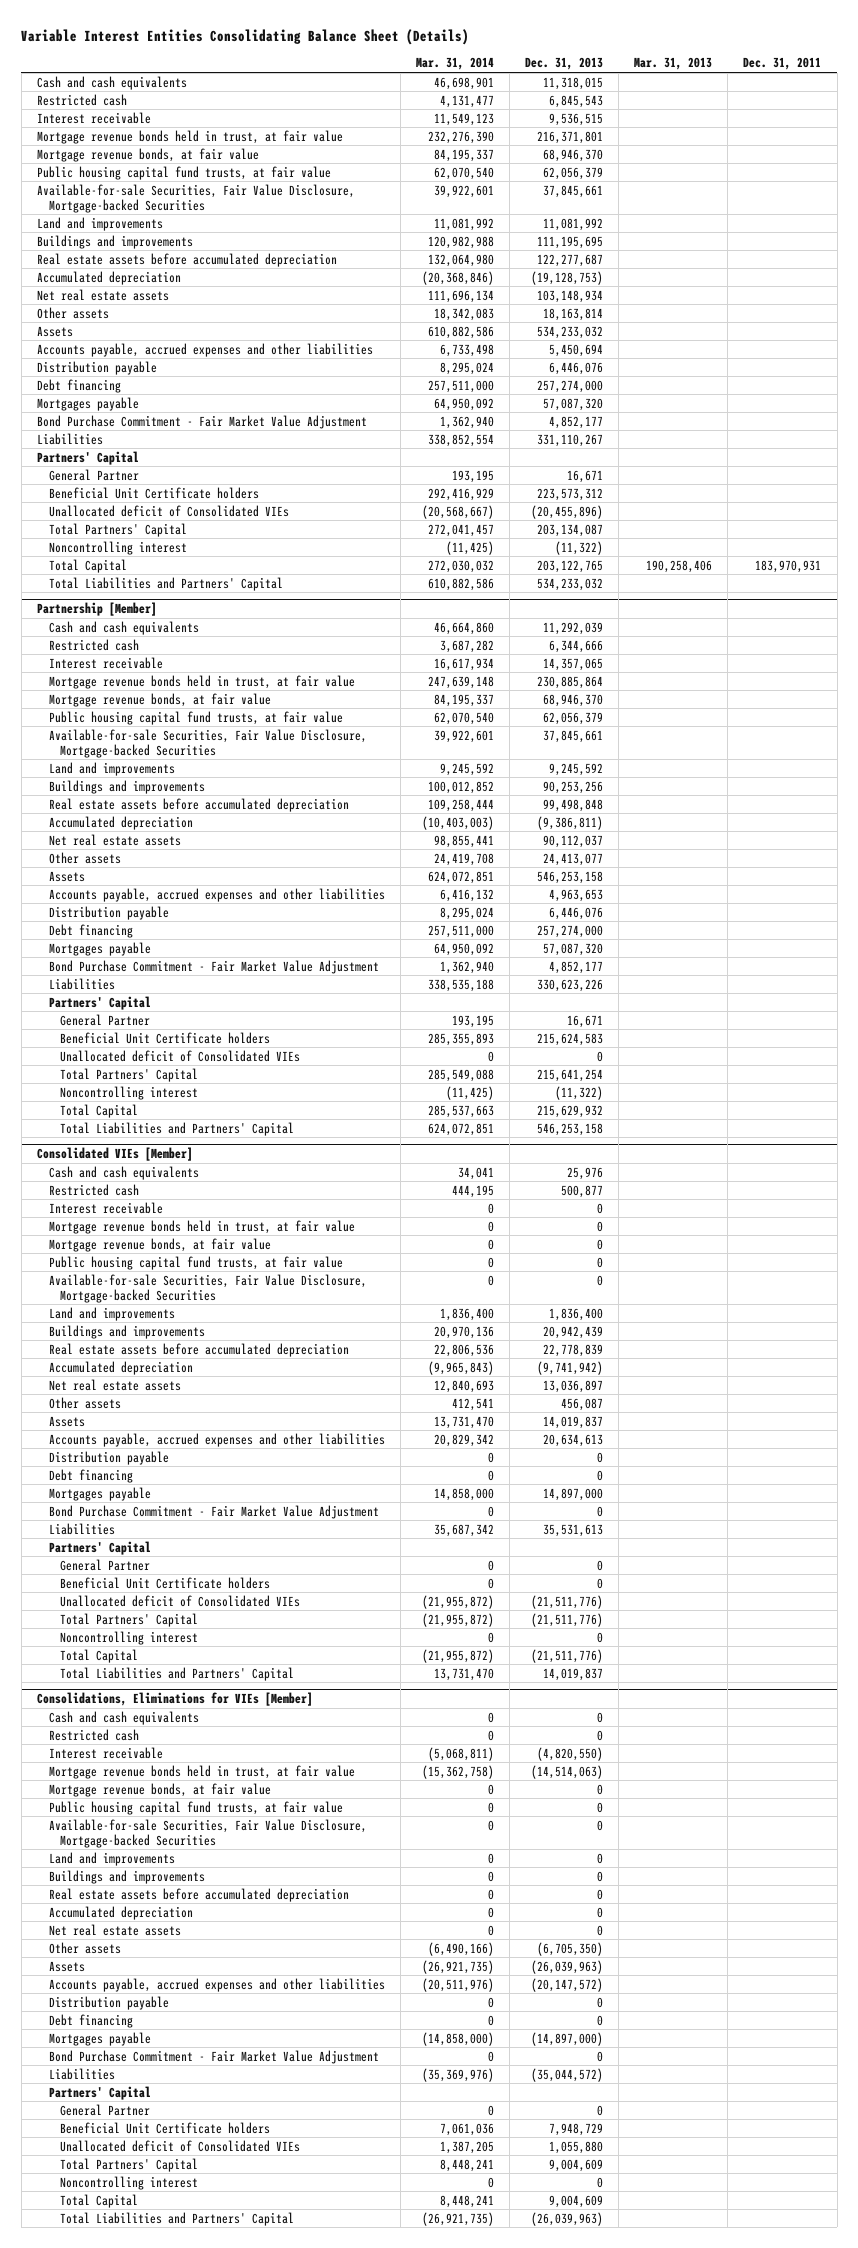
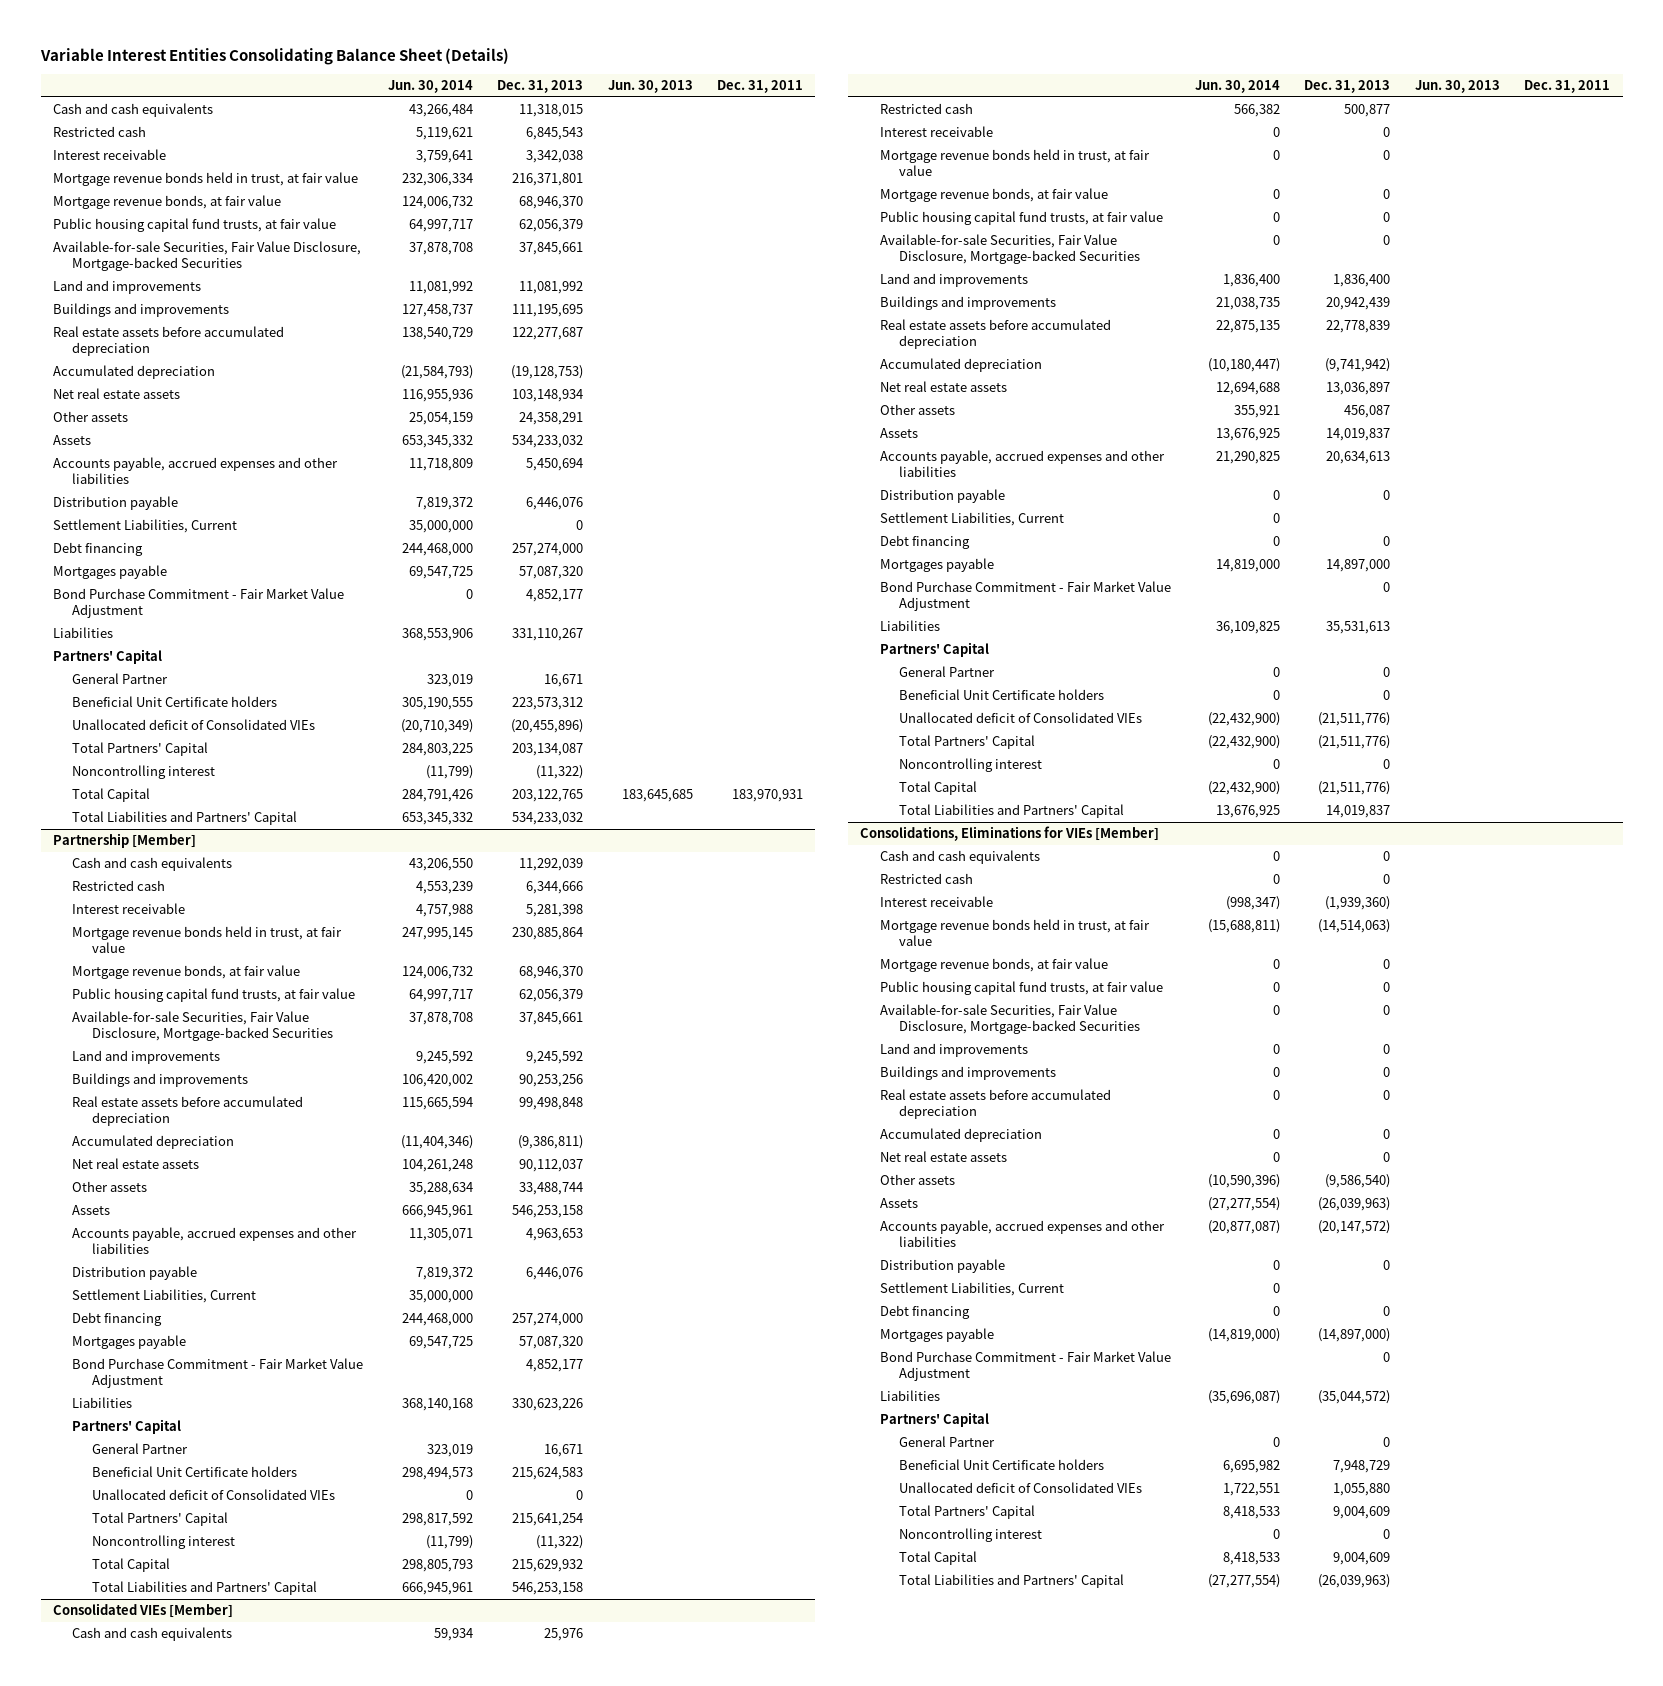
- | Mar. 31, 2014 | Dec. 31, 2013 | Mar. 31, 2013 | Dec. 31, 2011
+ | Jun. 30, 2014 | Dec. 31, 2013 | Jun. 30, 2013 | Dec. 31, 2011
- Interest receivable | 11,549,123 | 9,536,515 | |
+ Interest receivable | 3,759,641 | 3,342,038 | |
- Other assets | 18,342,083 | 18,163,814 | |
+ Other assets | 25,054,159 | 24,358,291 | |
+ Settlement Liabilities, Current | 35,000,000 | 0 | |
@ Partnership [Member]
- Interest receivable | 16,617,934 | 14,357,065 | |
+ Interest receivable | 4,757,988 | 5,281,398 | |
- Other assets | 24,419,708 | 24,413,077 | |
+ Other assets | 35,288,634 | 33,488,744 | |
+ Settlement Liabilities, Current | 35,000,000 | | |
@ Consolidated VIEs [Member]
+ Settlement Liabilities, Current | 0 | | |
@ Consolidations, Eliminations for VIEs [Member]
- Interest receivable | (5,068,811) | (4,820,550) | |
+ Interest receivable | (998,347) | (1,939,360) | |
- Other assets | (6,490,166) | (6,705,350) | |
+ Other assets | (10,590,396) | (9,586,540) | |
+ Settlement Liabilities, Current | 0 | | |

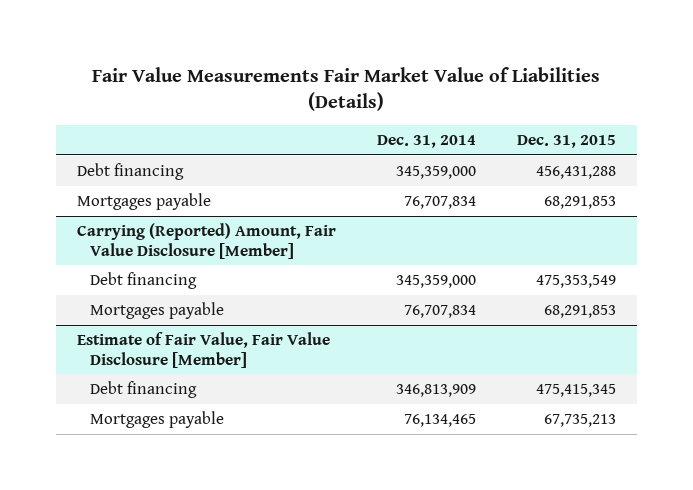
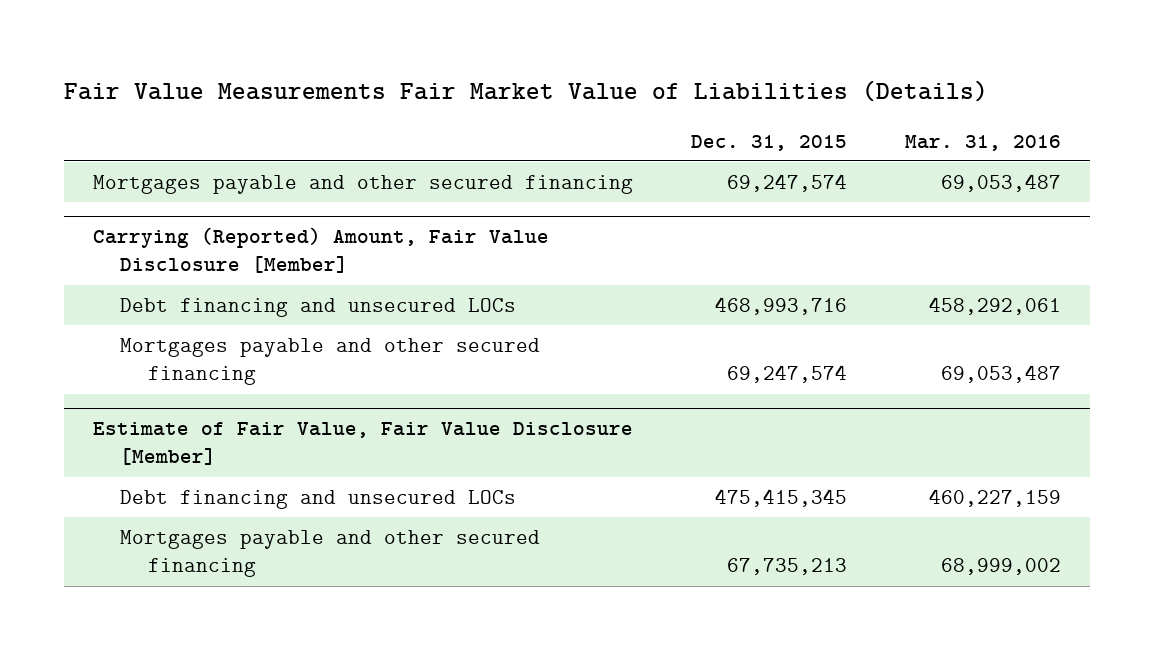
- | Dec. 31, 2014 | Dec. 31, 2015
+ | Dec. 31, 2015 | Mar. 31, 2016
- Debt financing | 345,359,000 | 456,431,288
- Mortgages payable | 76,707,834 | 68,291,853
+ Mortgages payable and other secured financing | 69,247,574 | 69,053,487
@ Carrying (Reported) Amount, Fair Value Disclosure [Member]
- Debt financing | 345,359,000 | 475,353,549
- Mortgages payable | 76,707,834 | 68,291,853
+ Debt financing and unsecured LOCs | 468,993,716 | 458,292,061
+ Mortgages payable and other secured financing | 69,247,574 | 69,053,487
@ Estimate of Fair Value, Fair Value Disclosure [Member]
- Debt financing | 346,813,909 | 475,415,345
- Mortgages payable | 76,134,465 | 67,735,213
+ Debt financing and unsecured LOCs | 475,415,345 | 460,227,159
+ Mortgages payable and other secured financing | 67,735,213 | 68,999,002

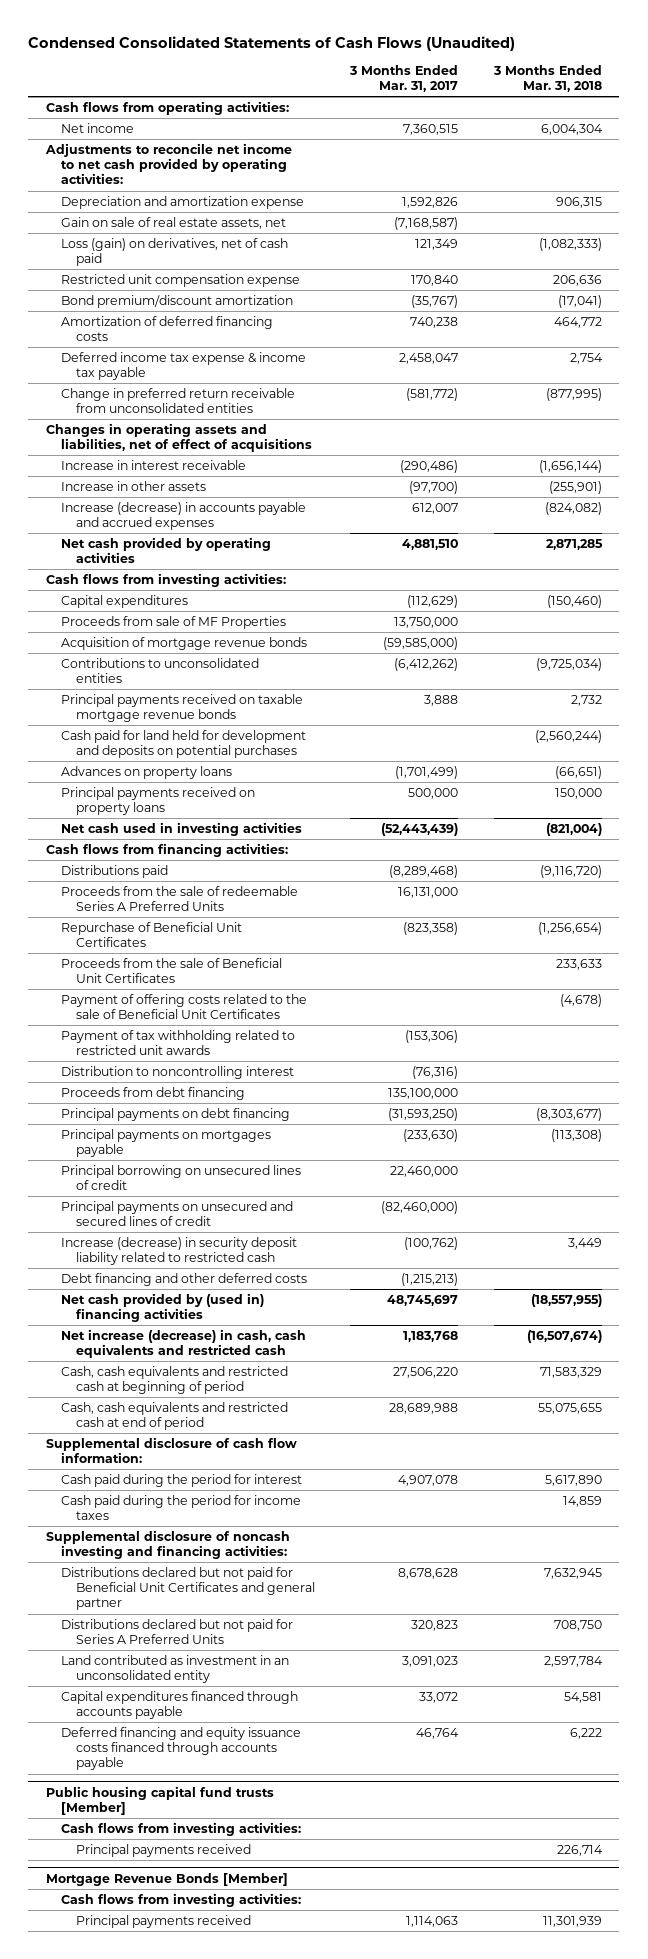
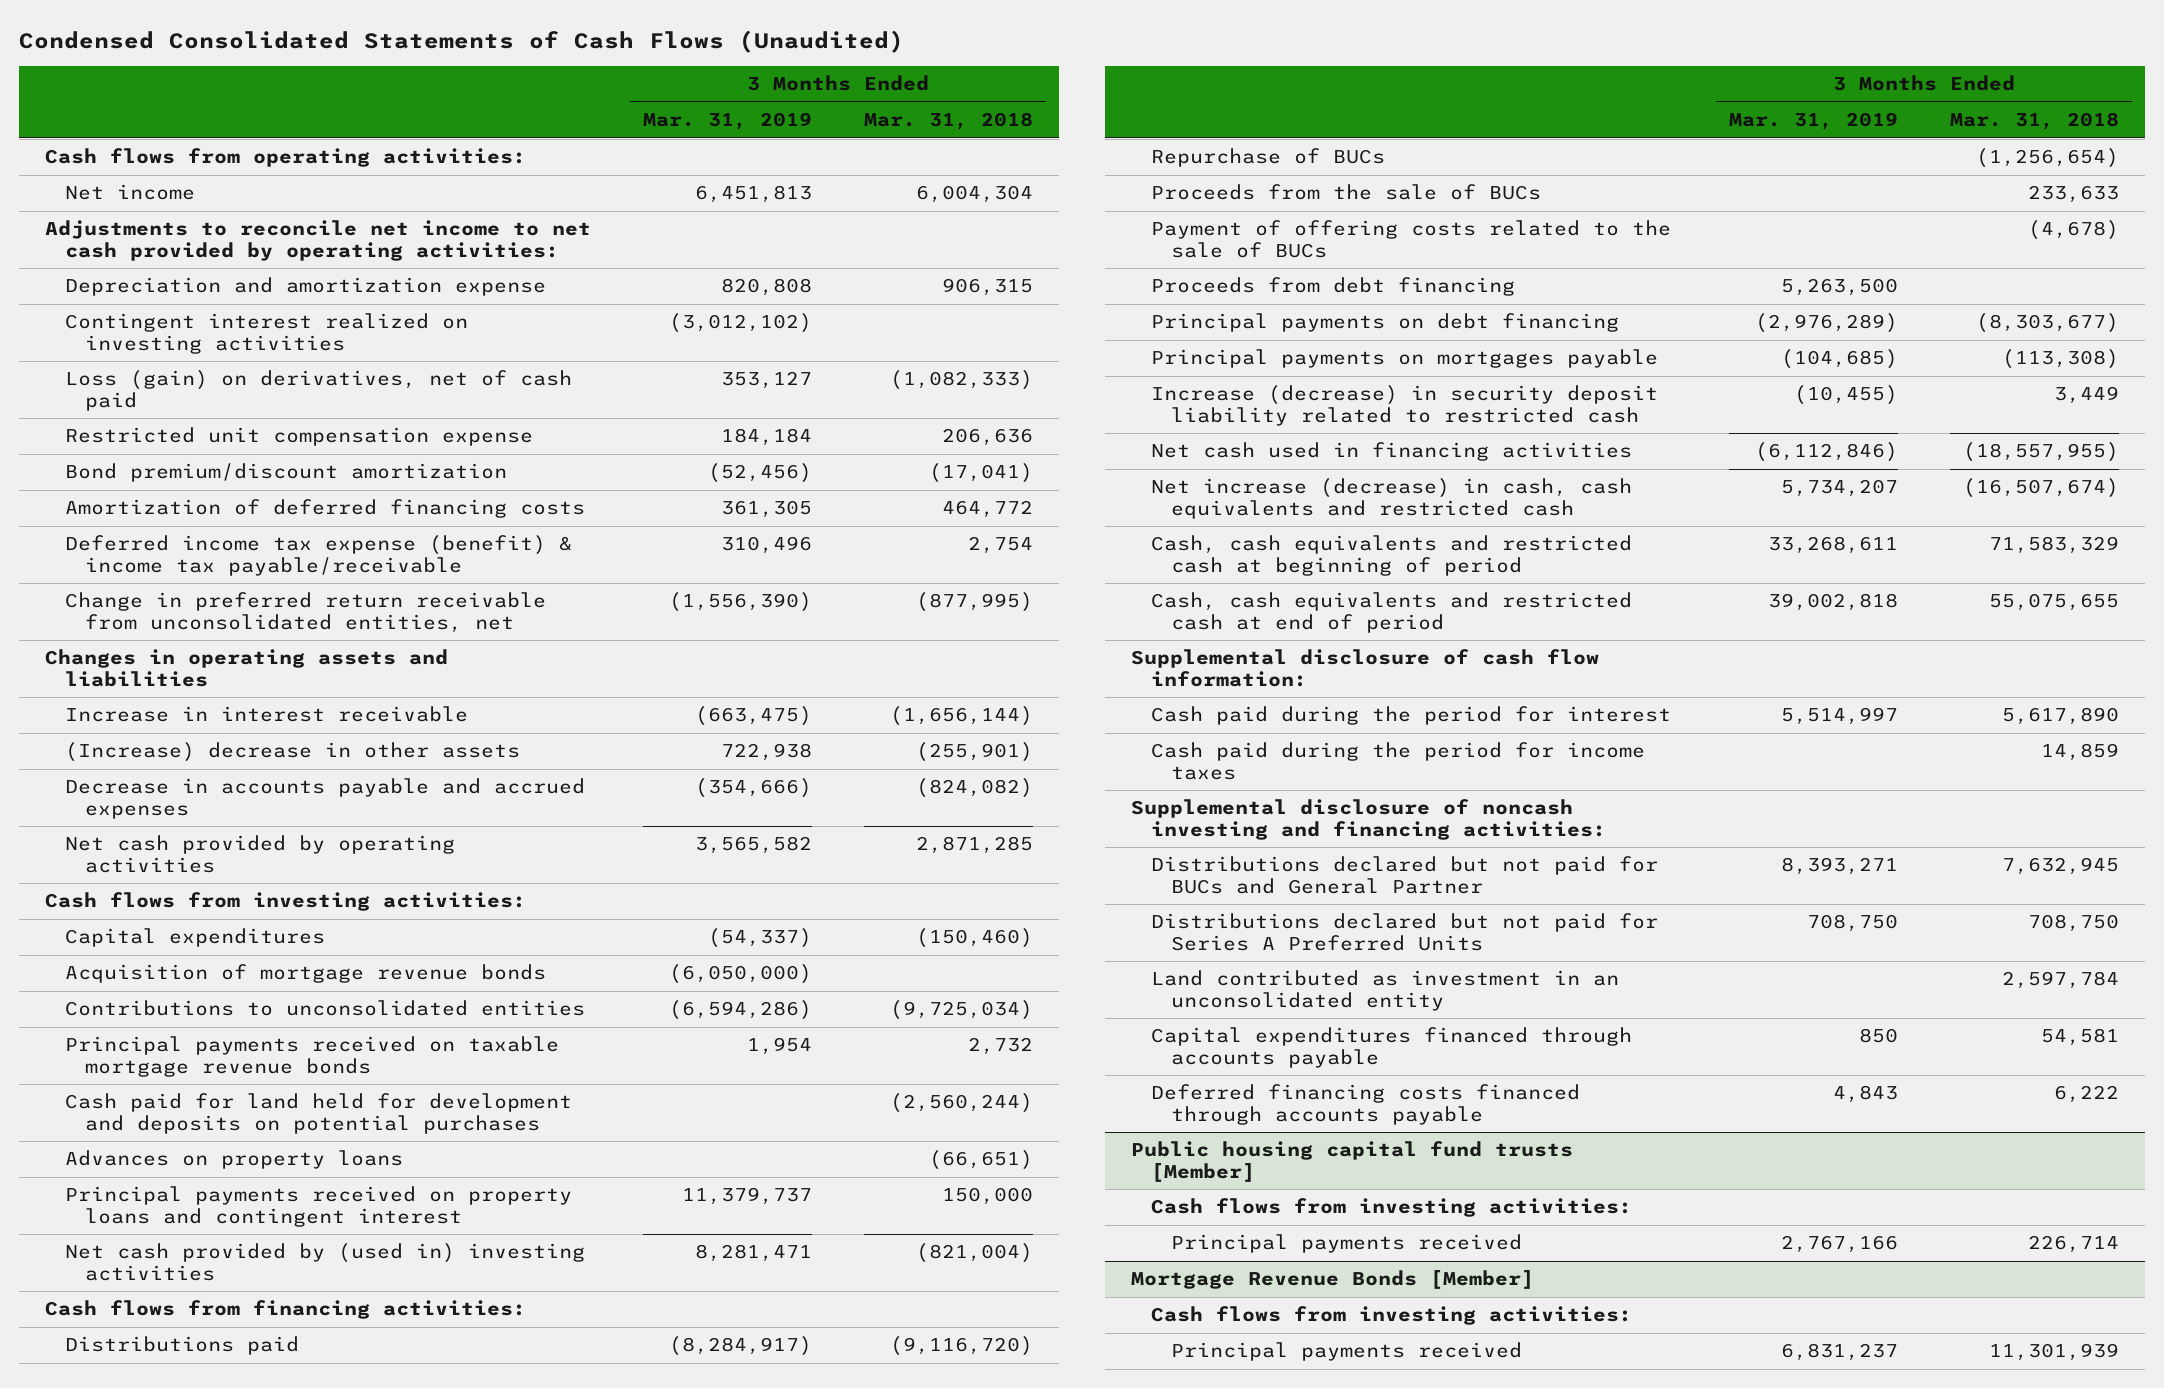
- | 3 Months Ended Mar. 31, 2017 | 3 Months Ended Mar. 31, 2018
+ | 3 Months Ended Mar. 31, 2019 | 3 Months Ended Mar. 31, 2018
- Gain on sale of real estate assets, net | (7,168,587) |
+ Contingent interest realized on investing activities | (3,012,102) |
- Deferred income tax expense & income tax payable | 2,458,047 | 2,754
- Change in preferred return receivable from unconsolidated entities | (581,772) | (877,995)
- Changes in operating assets and liabilities, net of effect of acquisitions
+ Deferred income tax expense (benefit) & income tax payable/receivable | 310,496 | 2,754
+ Change in preferred return receivable from unconsolidated entities, net | (1,556,390) | (877,995)
+ Changes in operating assets and liabilities
- Increase in other assets | (97,700) | (255,901)
- Increase (decrease) in accounts payable and accrued expenses | 612,007 | (824,082)
+ (Increase) decrease in other assets | 722,938 | (255,901)
+ Decrease in accounts payable and accrued expenses | (354,666) | (824,082)
- Proceeds from sale of MF Properties | 13,750,000 |
- Principal payments received on property loans | 500,000 | 150,000
- Net cash used in investing activities | (52,443,439) | (821,004)
+ Principal payments received on property loans and contingent interest | 11,379,737 | 150,000
+ Net cash provided by (used in) investing activities | 8,281,471 | (821,004)
- Proceeds from the sale of redeemable Series A Preferred Units | 16,131,000 |
- Repurchase of Beneficial Unit Certificates | (823,358) | (1,256,654)
- Proceeds from the sale of Beneficial Unit Certificates | | 233,633
- Payment of offering costs related to the sale of Beneficial Unit Certificates | | (4,678)
- Payment of tax withholding related to restricted unit awards | (153,306) |
- Distribution to noncontrolling interest | (76,316) |
+ Repurchase of BUCs | | (1,256,654)
+ Proceeds from the sale of BUCs | | 233,633
+ Payment of offering costs related to the sale of BUCs | | (4,678)
- Principal borrowing on unsecured lines of credit | 22,460,000 |
- Principal payments on unsecured and secured lines of credit | (82,460,000) |
- Debt financing and other deferred costs | (1,215,213) |
- Net cash provided by (used in) financing activities | 48,745,697 | (18,557,955)
+ Net cash used in financing activities | (6,112,846) | (18,557,955)
- Distributions declared but not paid for Beneficial Unit Certificates and general partner | 8,678,628 | 7,632,945
+ Distributions declared but not paid for BUCs and General Partner | 8,393,271 | 7,632,945
- Deferred financing and equity issuance costs financed through accounts payable | 46,764 | 6,222
+ Deferred financing costs financed through accounts payable | 4,843 | 6,222

